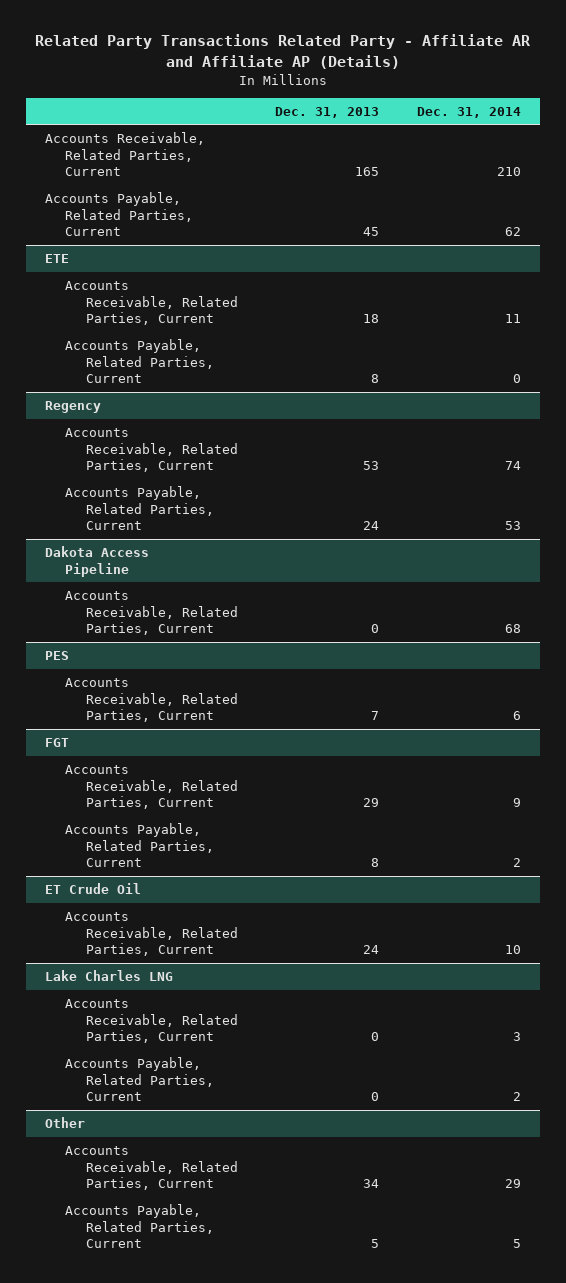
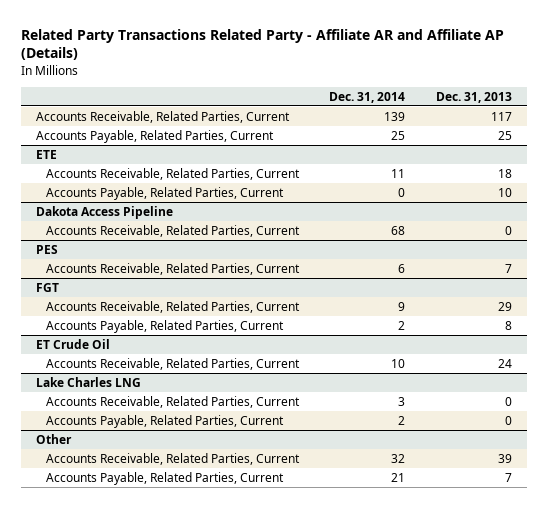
- | Dec. 31, 2013 | Dec. 31, 2014
+ | Dec. 31, 2014 | Dec. 31, 2013
- Accounts Receivable, Related Parties, Current | 165 | 210
- Accounts Payable, Related Parties, Current | 45 | 62
+ Accounts Receivable, Related Parties, Current | 139 | 117
+ Accounts Payable, Related Parties, Current | 25 | 25
@ ETE
- Accounts Payable, Related Parties, Current | 8 | 0
- Regency
- Accounts Receivable, Related Parties, Current | 53 | 74
- Accounts Payable, Related Parties, Current | 24 | 53
@ ETE
+ Accounts Payable, Related Parties, Current | 0 | 10
@ Other
- Accounts Receivable, Related Parties, Current | 34 | 29
- Accounts Payable, Related Parties, Current | 5 | 5
+ Accounts Receivable, Related Parties, Current | 32 | 39
+ Accounts Payable, Related Parties, Current | 21 | 7

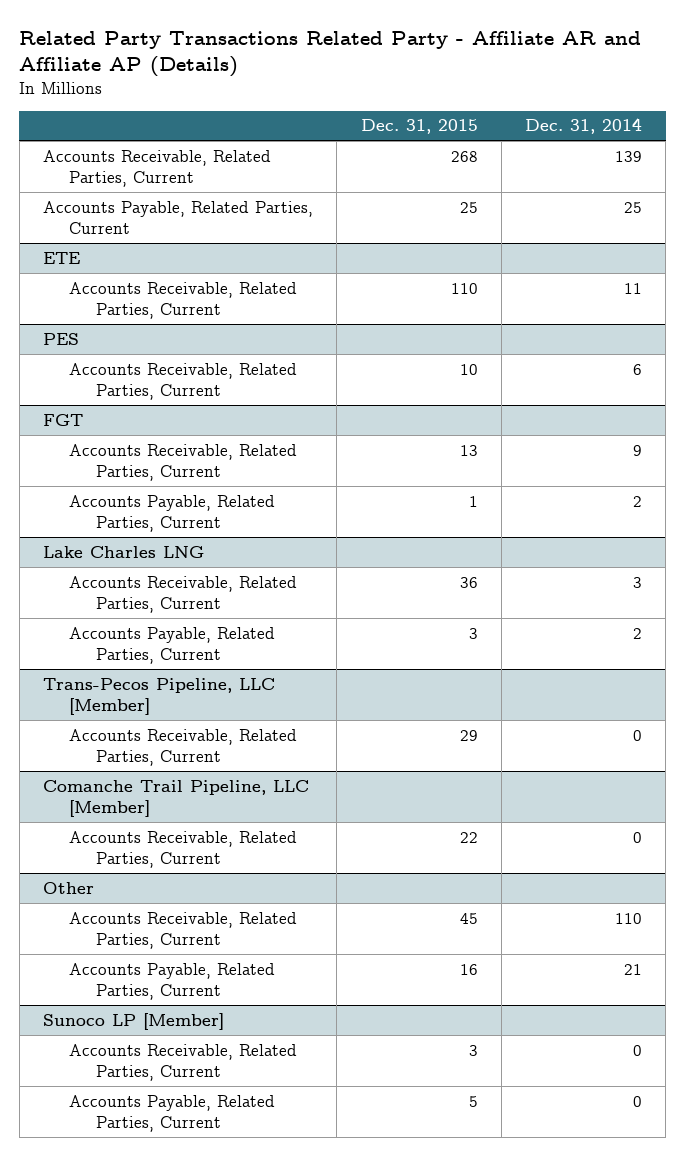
- | Dec. 31, 2014 | Dec. 31, 2013
+ | Dec. 31, 2015 | Dec. 31, 2014
@ ETE
- Accounts Payable, Related Parties, Current | 0 | 10
- Dakota Access Pipeline
- Accounts Receivable, Related Parties, Current | 68 | 0
- ET Crude Oil
- Accounts Receivable, Related Parties, Current | 10 | 24
+ Trans-Pecos Pipeline, LLC [Member]
+ Accounts Receivable, Related Parties, Current | 29 | 0
+ Comanche Trail Pipeline, LLC [Member]
+ Accounts Receivable, Related Parties, Current | 22 | 0
@ Other
- Accounts Receivable, Related Parties, Current | 32 | 39
+ Accounts Receivable, Related Parties, Current | 45 | 110
+ Sunoco LP [Member]
+ Accounts Receivable, Related Parties, Current | 3 | 0
+ Accounts Payable, Related Parties, Current | 5 | 0

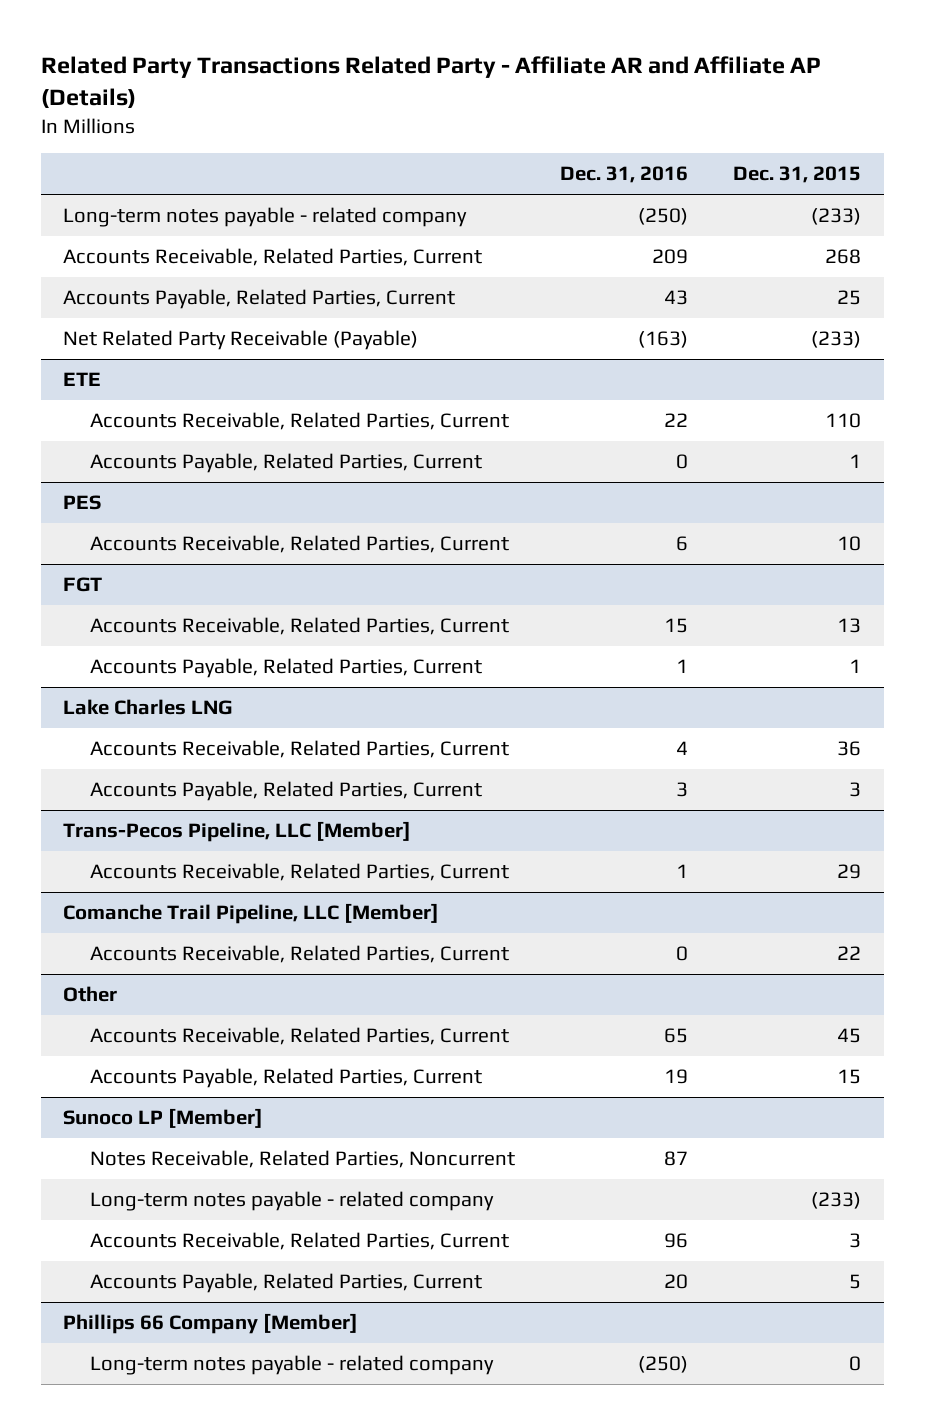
- | Dec. 31, 2015 | Dec. 31, 2014
+ | Dec. 31, 2016 | Dec. 31, 2015
+ Long-term notes payable - related company | (250) | (233)
+ Net Related Party Receivable (Payable) | (163) | (233)
@ ETE
+ Accounts Payable, Related Parties, Current | 0 | 1
@ Other
- Accounts Payable, Related Parties, Current | 16 | 21
+ Accounts Payable, Related Parties, Current | 19 | 15
@ Sunoco LP [Member]
+ Notes Receivable, Related Parties, Noncurrent | 87 |
+ Long-term notes payable - related company | | (233)
+ Phillips 66 Company [Member]
+ Long-term notes payable - related company | (250) | 0

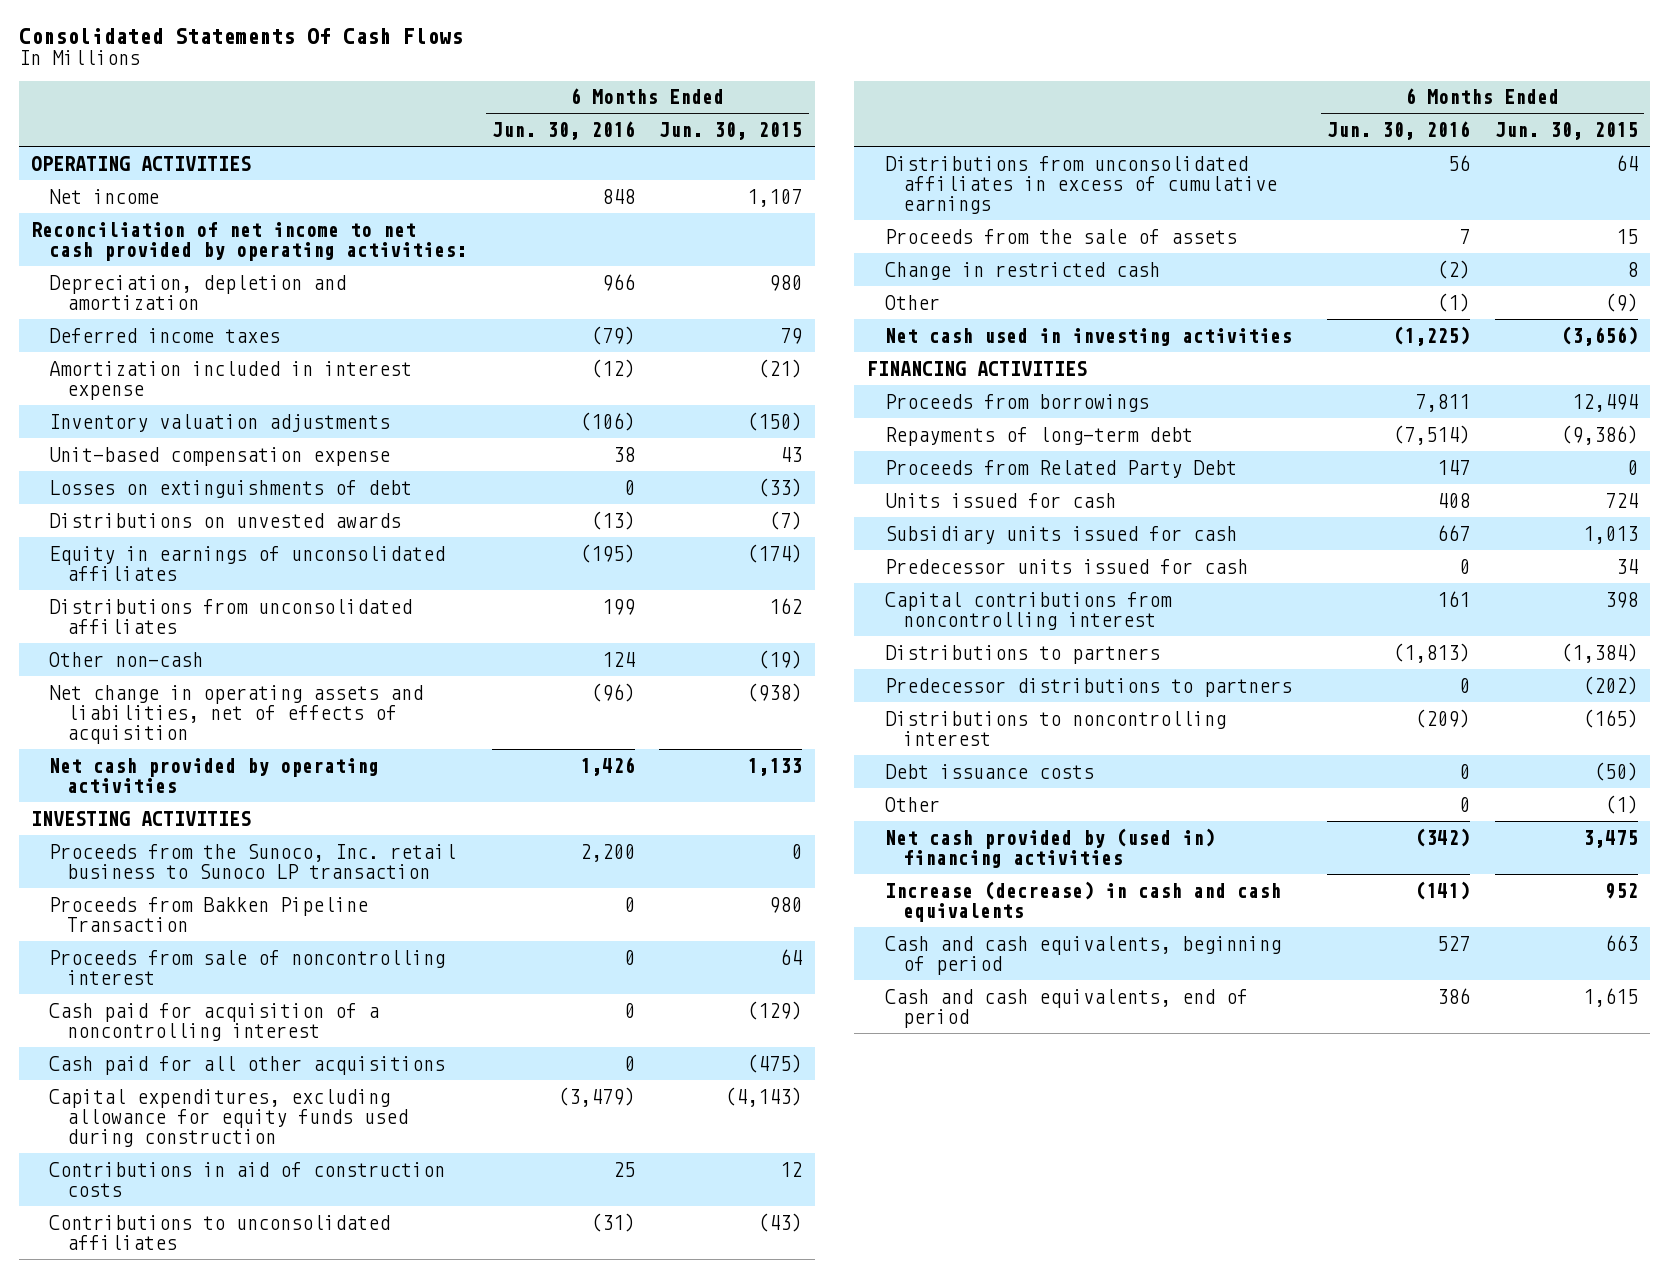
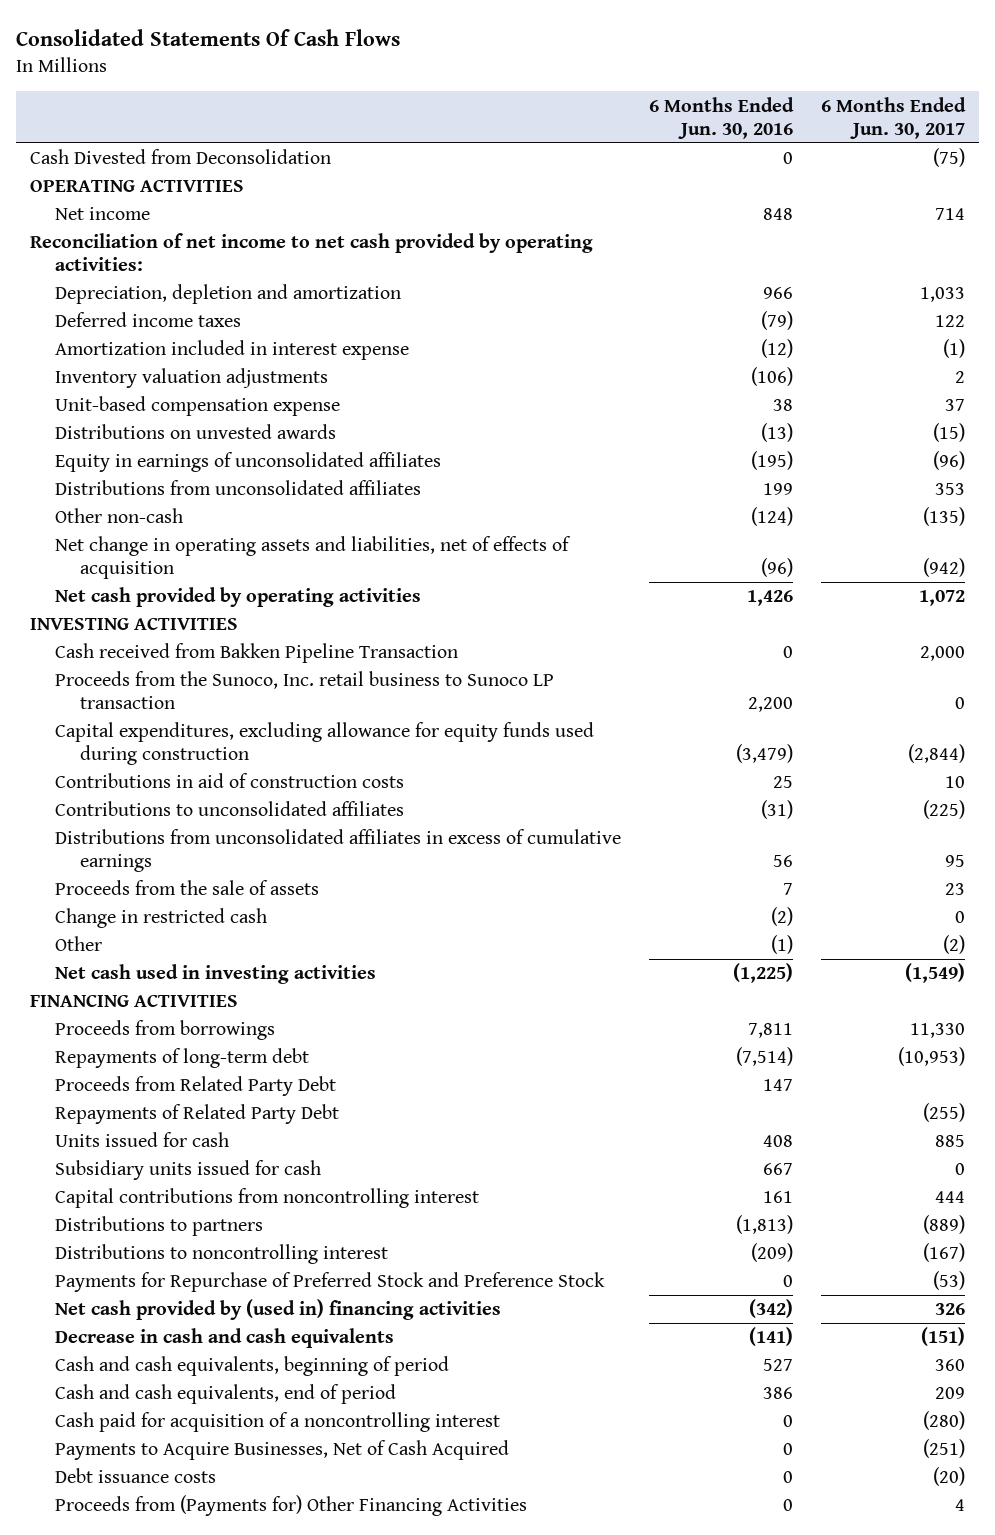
- | 6 Months Ended Jun. 30, 2016 | 6 Months Ended Jun. 30, 2015
+ | 6 Months Ended Jun. 30, 2016 | 6 Months Ended Jun. 30, 2017
+ Cash Divested from Deconsolidation | 0 | (75)
- Losses on extinguishments of debt | 0 | (33)
- Other non-cash | 124 | (19)
+ Other non-cash | (124) | (135)
+ Cash received from Bakken Pipeline Transaction | 0 | 2,000
- Proceeds from Bakken Pipeline Transaction | 0 | 980
- Proceeds from sale of noncontrolling interest | 0 | 64
- Cash paid for all other acquisitions | 0 | (475)
+ Repayments of Related Party Debt | | (255)
- Predecessor units issued for cash | 0 | 34
- Predecessor distributions to partners | 0 | (202)
- Other | 0 | (1)
+ Payments for Repurchase of Preferred Stock and Preference Stock | 0 | (53)
- Increase (decrease) in cash and cash equivalents | (141) | 952
+ Decrease in cash and cash equivalents | (141) | (151)
moved down: Cash paid for acquisition of a noncontrolling interest | 0 | (280)
+ Payments to Acquire Businesses, Net of Cash Acquired | 0 | (251)
moved down: Debt issuance costs | 0 | (20)
+ Proceeds from (Payments for) Other Financing Activities | 0 | 4

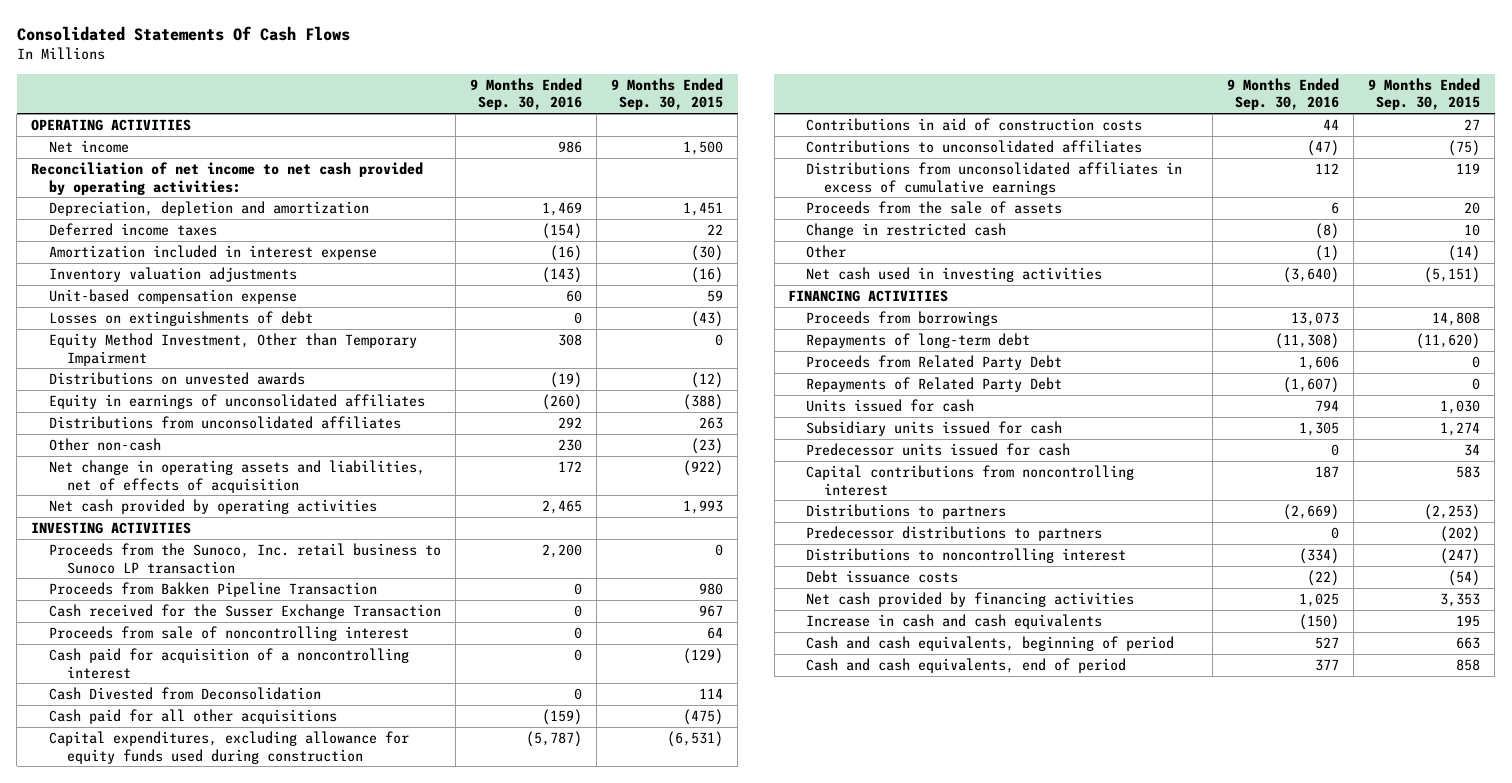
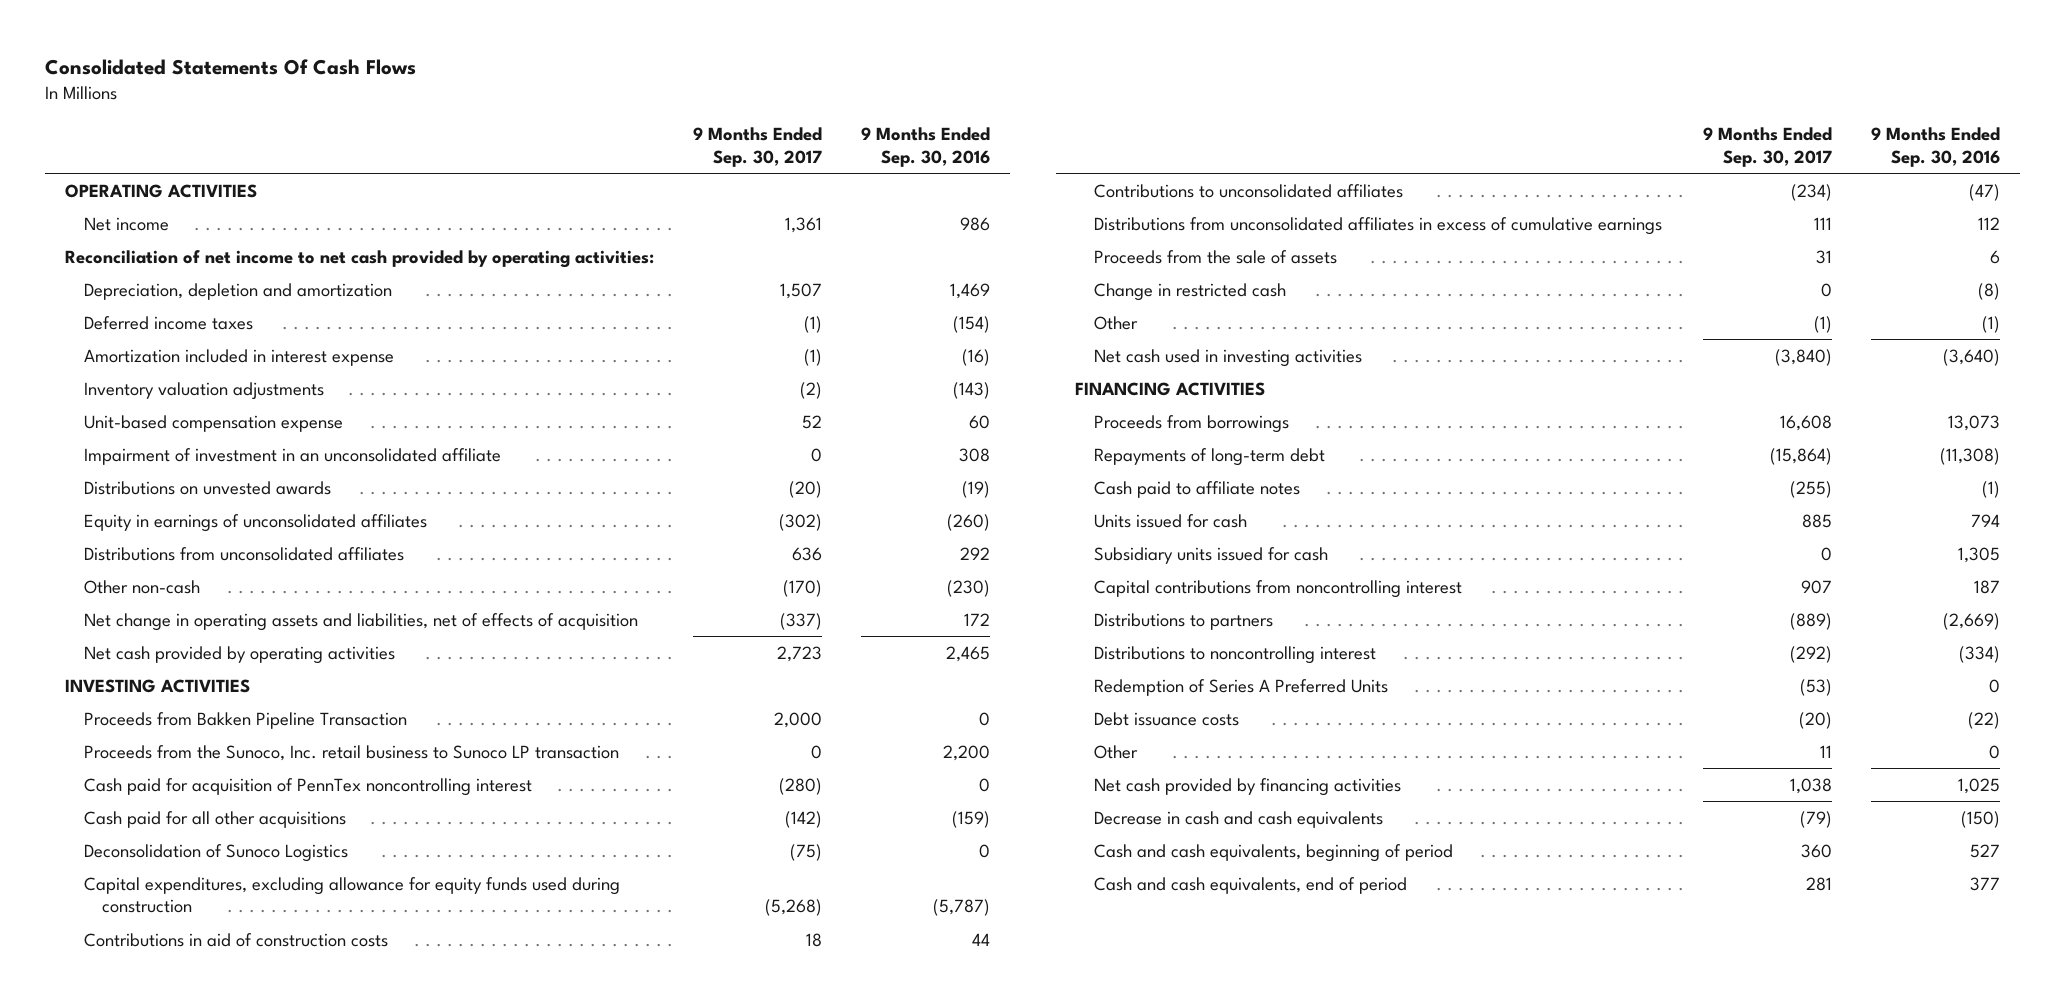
- | 9 Months Ended Sep. 30, 2016 | 9 Months Ended Sep. 30, 2015
+ | 9 Months Ended Sep. 30, 2017 | 9 Months Ended Sep. 30, 2016
- Losses on extinguishments of debt | 0 | (43)
- Equity Method Investment, Other than Temporary Impairment | 308 | 0
+ Impairment of investment in an unconsolidated affiliate | 0 | 308
- Other non-cash | 230 | (23)
+ Other non-cash | (170) | (230)
- Cash received for the Susser Exchange Transaction | 0 | 967
- Proceeds from sale of noncontrolling interest | 0 | 64
- Cash paid for acquisition of a noncontrolling interest | 0 | (129)
- Cash Divested from Deconsolidation | 0 | 114
moved down: Proceeds from the Sunoco, Inc. retail business to Sunoco LP transaction | 0 | 2,200
+ Cash paid for acquisition of PennTex noncontrolling interest | (280) | 0
+ Deconsolidation of Sunoco Logistics | (75) | 0
- Proceeds from Related Party Debt | 1,606 | 0
- Repayments of Related Party Debt | (1,607) | 0
+ Cash paid to affiliate notes | (255) | (1)
- Predecessor units issued for cash | 0 | 34
- Predecessor distributions to partners | 0 | (202)
+ Redemption of Series A Preferred Units | (53) | 0
+ Other | 11 | 0
- Increase in cash and cash equivalents | (150) | 195
+ Decrease in cash and cash equivalents | (79) | (150)

